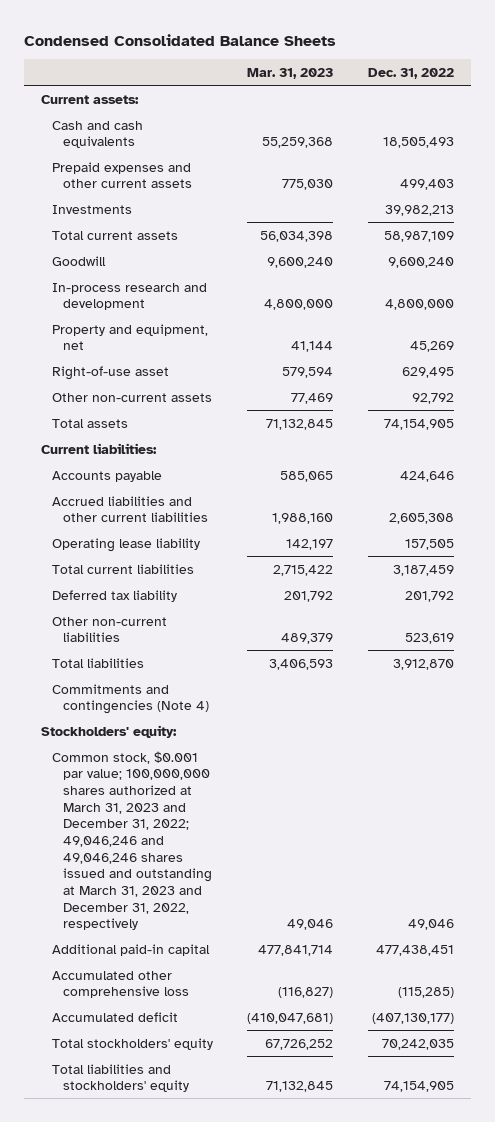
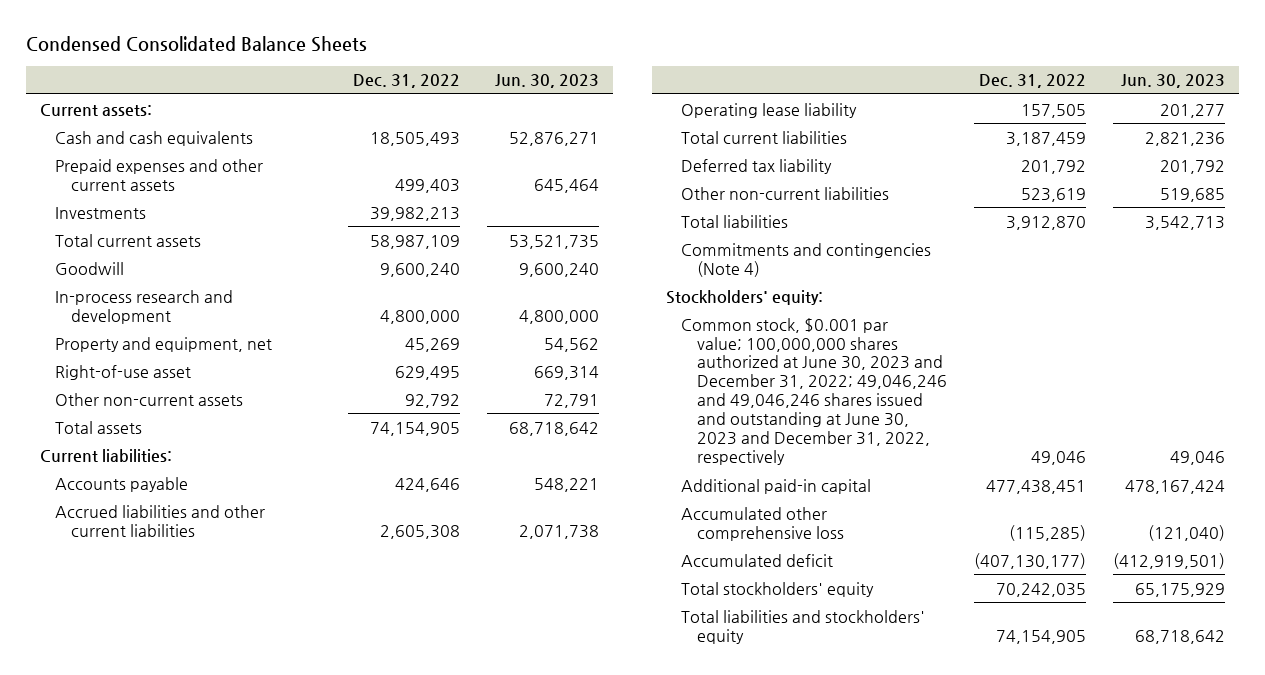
- | Mar. 31, 2023 | Dec. 31, 2022
+ | Dec. 31, 2022 | Jun. 30, 2023
- Common stock, $0.001 par value; 100,000,000 shares authorized at March 31, 2023 and December 31, 2022; 49,046,246 and 49,046,246 shares issued and outstanding at March 31, 2023 and December 31, 2022, respectively | 49,046 | 49,046
+ Common stock, $0.001 par value; 100,000,000 shares authorized at June 30, 2023 and December 31, 2022; 49,046,246 and 49,046,246 shares issued and outstanding at June 30, 2023 and December 31, 2022, respectively | 49,046 | 49,046

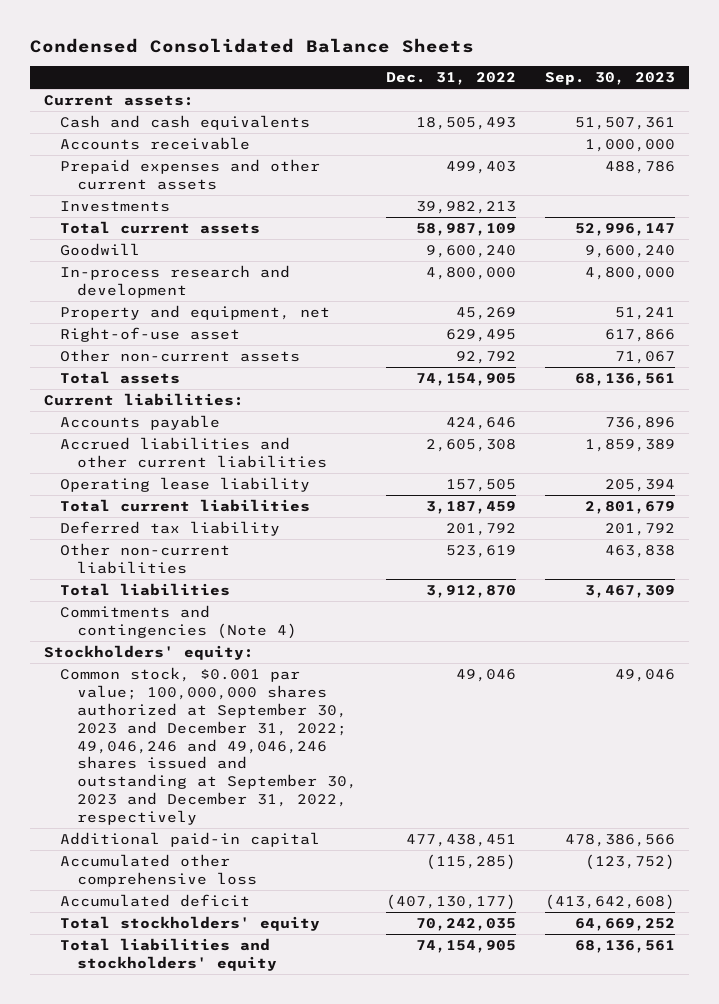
- | Dec. 31, 2022 | Jun. 30, 2023
+ | Dec. 31, 2022 | Sep. 30, 2023
+ Accounts receivable | | 1,000,000
- Common stock, $0.001 par value; 100,000,000 shares authorized at June 30, 2023 and December 31, 2022; 49,046,246 and 49,046,246 shares issued and outstanding at June 30, 2023 and December 31, 2022, respectively | 49,046 | 49,046
+ Common stock, $0.001 par value; 100,000,000 shares authorized at September 30, 2023 and December 31, 2022; 49,046,246 and 49,046,246 shares issued and outstanding at September 30, 2023 and December 31, 2022, respectively | 49,046 | 49,046

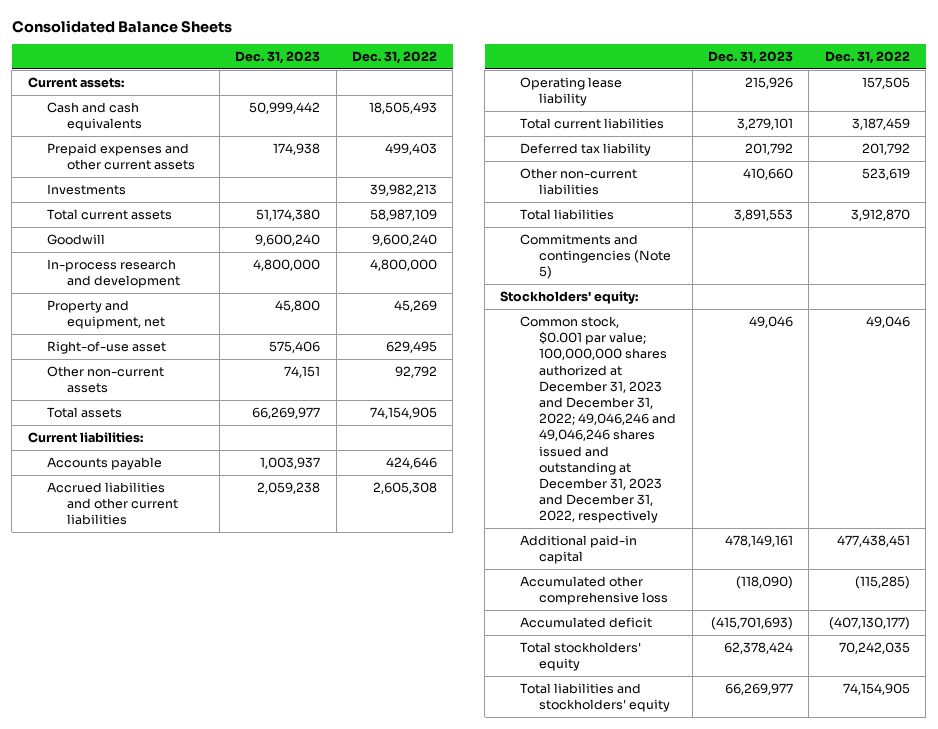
- Condensed Consolidated Balance Sheets
+ Consolidated Balance Sheets
- | Dec. 31, 2022 | Sep. 30, 2023
+ | Dec. 31, 2023 | Dec. 31, 2022
- Accounts receivable | | 1,000,000
- Commitments and contingencies (Note 4)
+ Commitments and contingencies (Note 5)
- Common stock, $0.001 par value; 100,000,000 shares authorized at September 30, 2023 and December 31, 2022; 49,046,246 and 49,046,246 shares issued and outstanding at September 30, 2023 and December 31, 2022, respectively | 49,046 | 49,046
+ Common stock, $0.001 par value; 100,000,000 shares authorized at December 31, 2023 and December 31, 2022; 49,046,246 and 49,046,246 shares issued and outstanding at December 31, 2023 and December 31, 2022, respectively | 49,046 | 49,046

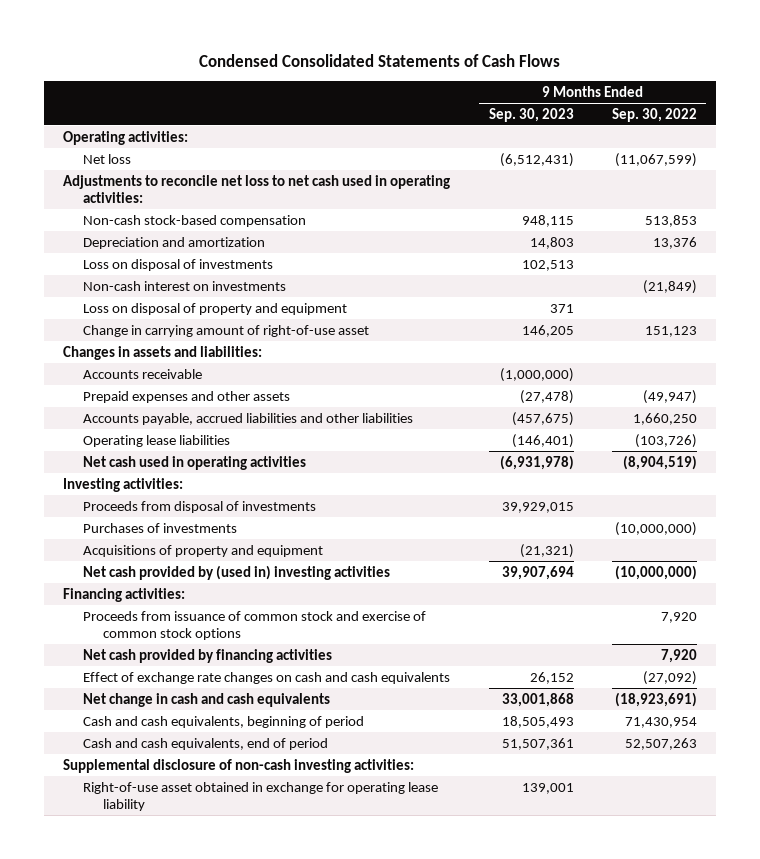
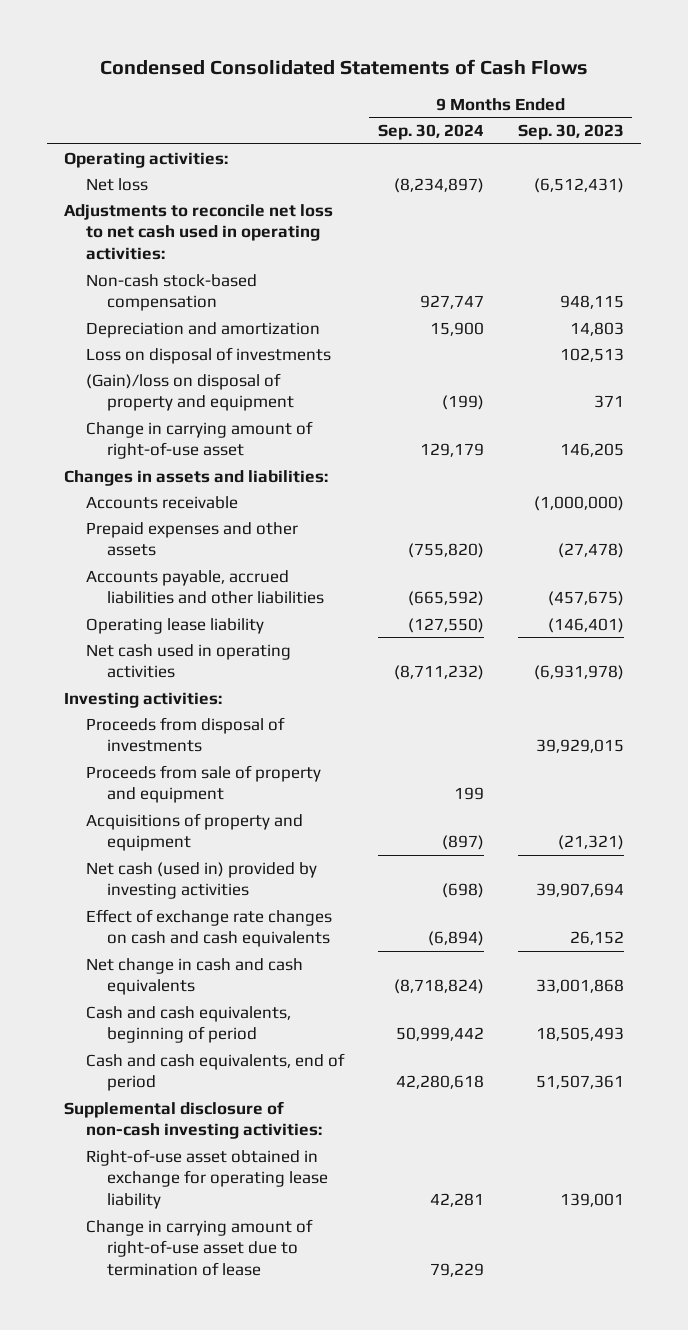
- | 9 Months Ended Sep. 30, 2023 | 9 Months Ended Sep. 30, 2022
+ | 9 Months Ended Sep. 30, 2024 | 9 Months Ended Sep. 30, 2023
- Non-cash interest on investments | | (21,849)
- Loss on disposal of property and equipment | 371 |
+ (Gain)/loss on disposal of property and equipment | (199) | 371
- Operating lease liabilities | (146,401) | (103,726)
+ Operating lease liability | (127,550) | (146,401)
- Purchases of investments | | (10,000,000)
+ Proceeds from sale of property and equipment | 199 |
- Net cash provided by (used in) investing activities | 39,907,694 | (10,000,000)
- Financing activities:
- Proceeds from issuance of common stock and exercise of common stock options | | 7,920
- Net cash provided by financing activities | | 7,920
+ Net cash (used in) provided by investing activities | (698) | 39,907,694
+ Change in carrying amount of right-of-use asset due to termination of lease | 79,229 |

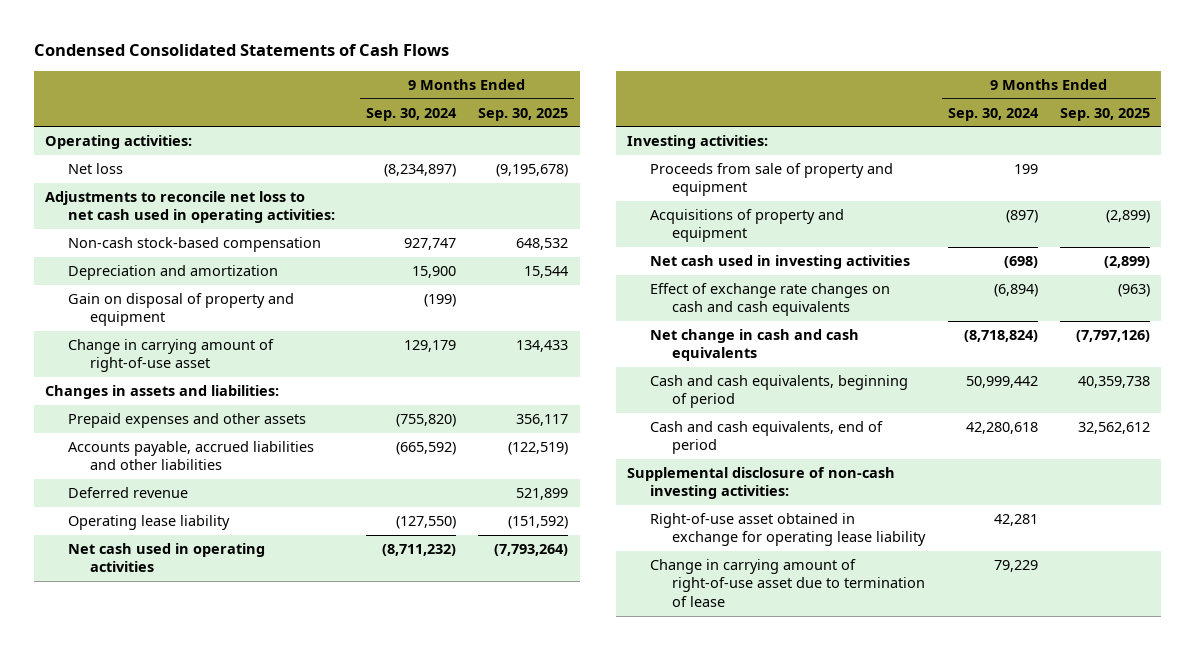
- | 9 Months Ended Sep. 30, 2024 | 9 Months Ended Sep. 30, 2023
+ | 9 Months Ended Sep. 30, 2024 | 9 Months Ended Sep. 30, 2025
- Loss on disposal of investments | | 102,513
- (Gain)/loss on disposal of property and equipment | (199) | 371
+ Gain on disposal of property and equipment | (199) |
- Accounts receivable | | (1,000,000)
+ Deferred revenue | | 521,899
- Proceeds from disposal of investments | | 39,929,015
- Net cash (used in) provided by investing activities | (698) | 39,907,694
+ Net cash used in investing activities | (698) | (2,899)

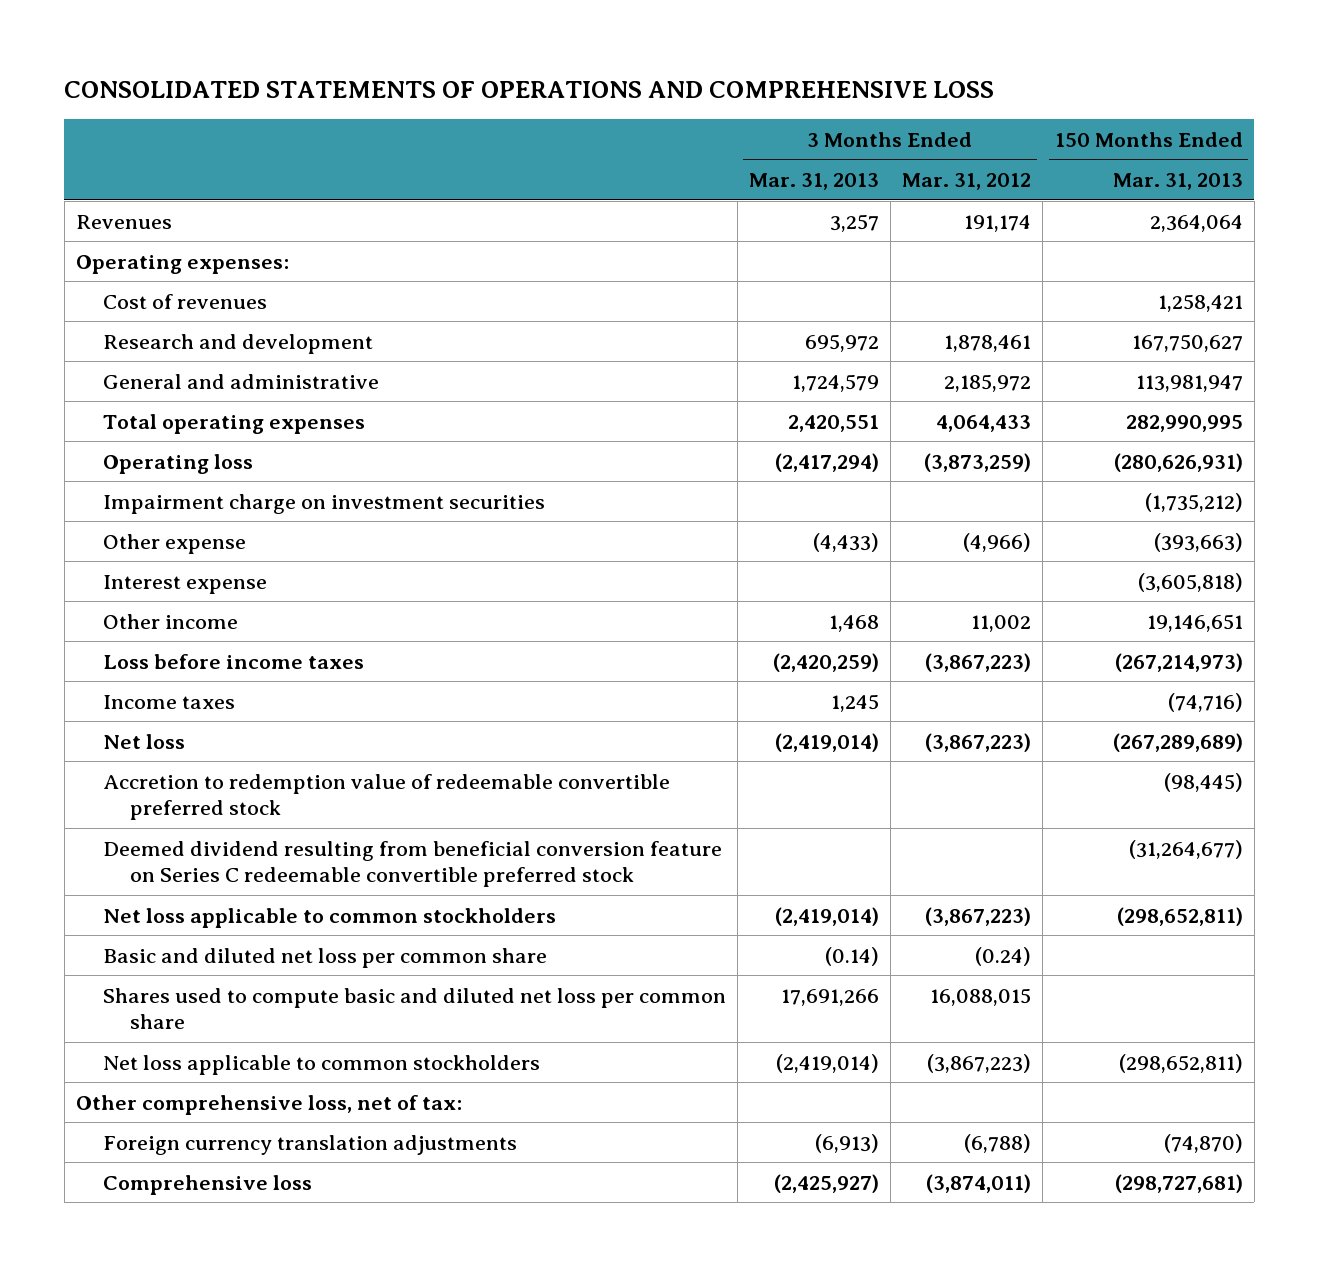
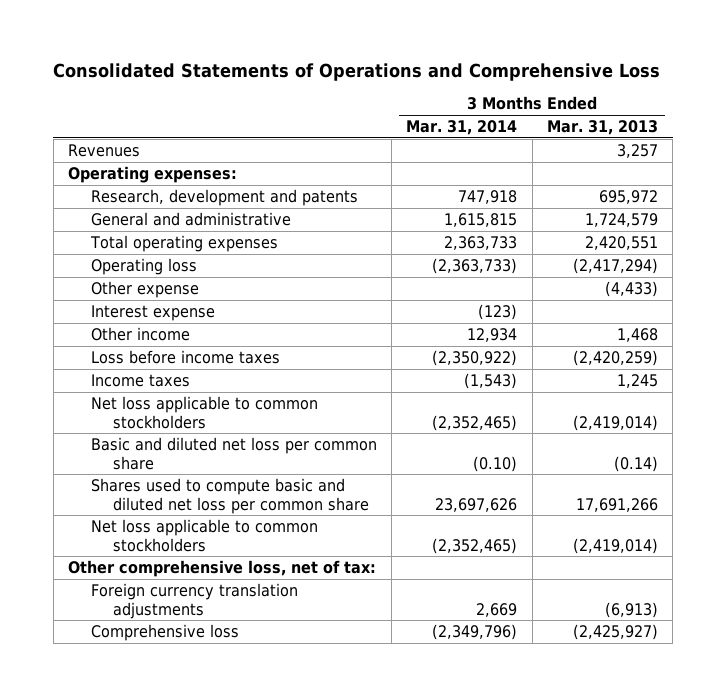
- CONSOLIDATED STATEMENTS OF OPERATIONS AND COMPREHENSIVE LOSS
+ Consolidated Statements of Operations and Comprehensive Loss
- | 3 Months Ended Mar. 31, 2013 | 3 Months Ended Mar. 31, 2012 | 150 Months Ended Mar. 31, 2013
+ | 3 Months Ended Mar. 31, 2014 | 3 Months Ended Mar. 31, 2013
- Cost of revenues | | | 1,258,421
- Research and development | 695,972 | 1,878,461 | 167,750,627
+ Research, development and patents | 747,918 | 695,972
- Impairment charge on investment securities | | | (1,735,212)
- Net loss | (2,419,014) | (3,867,223) | (267,289,689)
- Accretion to redemption value of redeemable convertible preferred stock | | | (98,445)
- Deemed dividend resulting from beneficial conversion feature on Series C redeemable convertible preferred stock | | | (31,264,677)

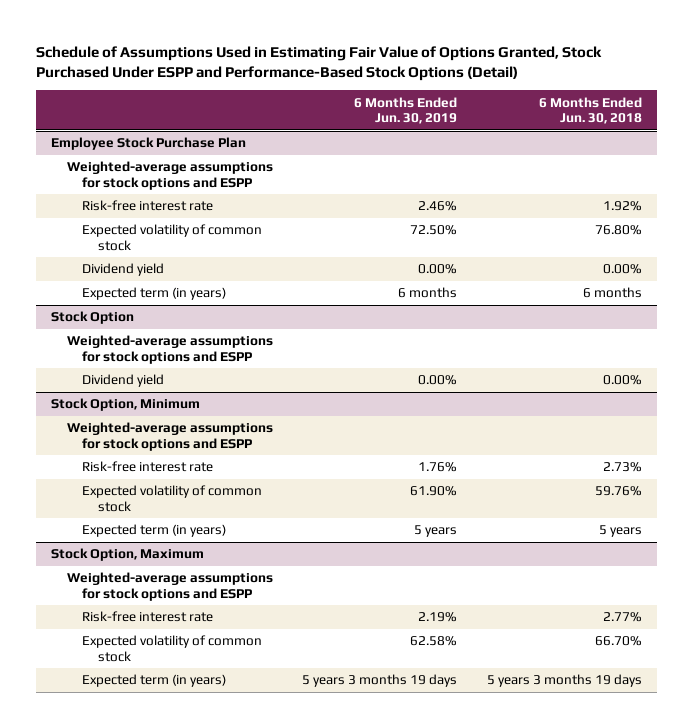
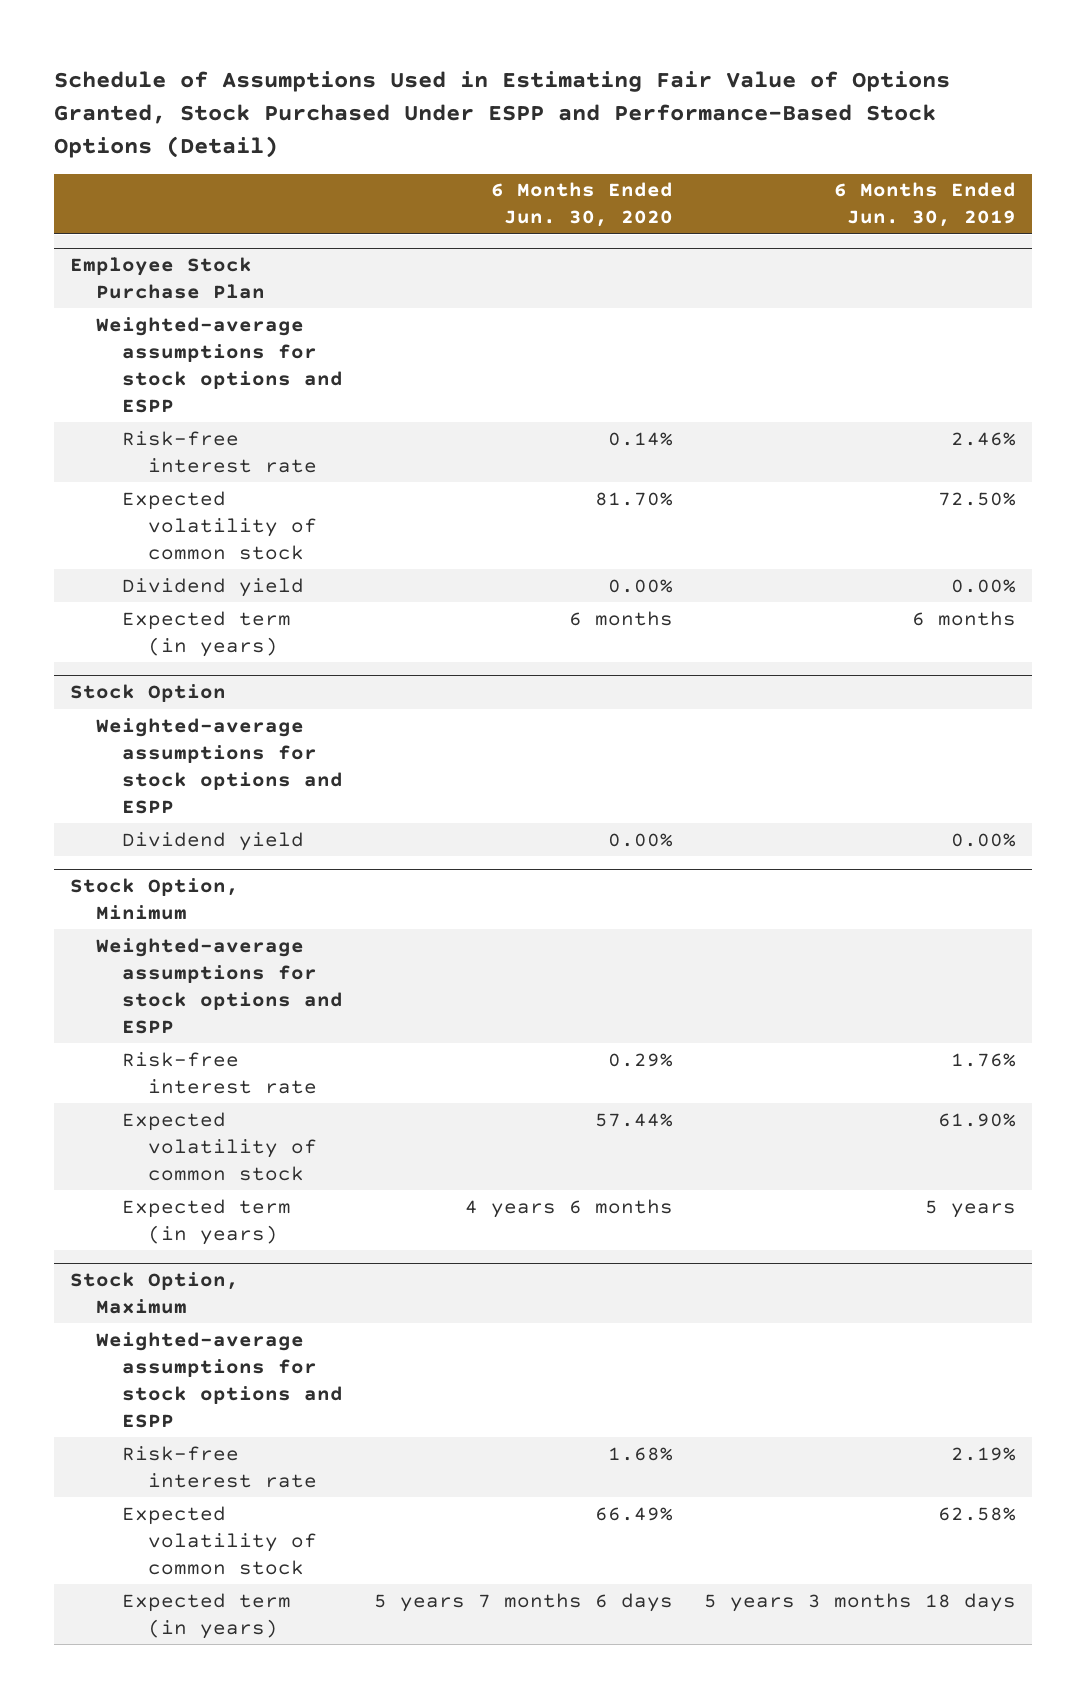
- | 6 Months Ended Jun. 30, 2019 | 6 Months Ended Jun. 30, 2018
+ | 6 Months Ended Jun. 30, 2020 | 6 Months Ended Jun. 30, 2019
@ Stock Option, Maximum
- Expected term (in years) | 5 years 3 months 19 days | 5 years 3 months 19 days
+ Expected term (in years) | 5 years 7 months 6 days | 5 years 3 months 18 days

